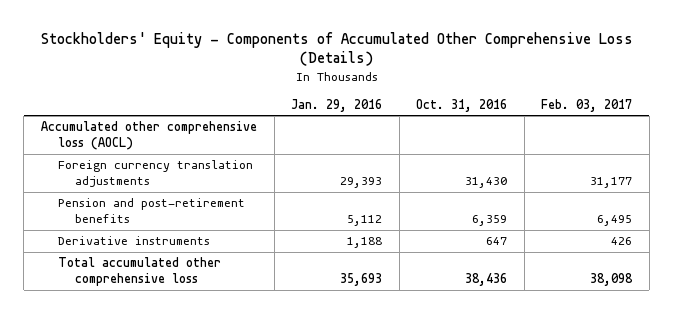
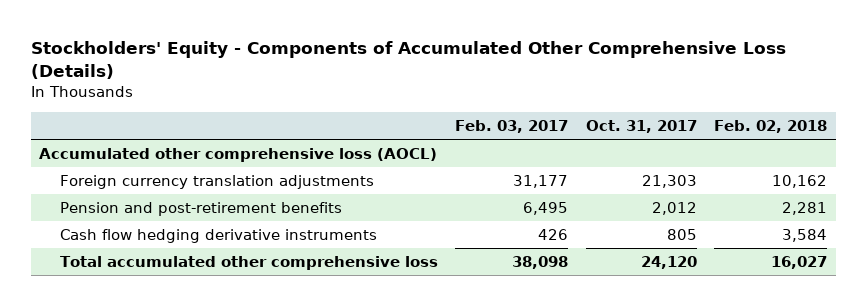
- | Jan. 29, 2016 | Oct. 31, 2016 | Feb. 03, 2017
+ | Feb. 03, 2017 | Oct. 31, 2017 | Feb. 02, 2018
- Derivative instruments | 1,188 | 647 | 426
+ Cash flow hedging derivative instruments | 426 | 805 | 3,584

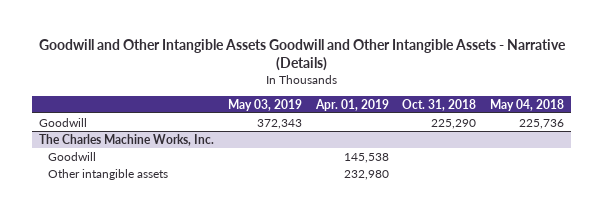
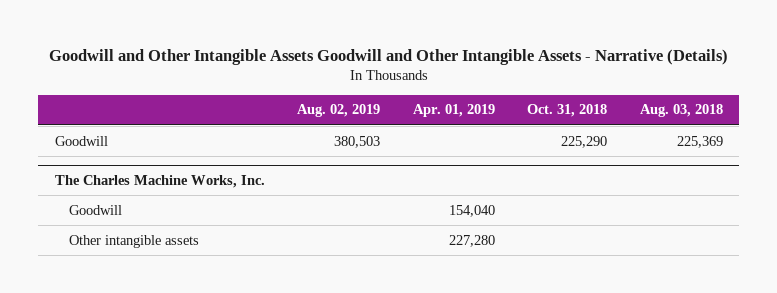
- | May 03, 2019 | Apr. 01, 2019 | Oct. 31, 2018 | May 04, 2018
+ | Aug. 02, 2019 | Apr. 01, 2019 | Oct. 31, 2018 | Aug. 03, 2018
@ The Charles Machine Works, Inc.
- Goodwill | | 145,538 | |
- Other intangible assets | | 232,980 | |
+ Goodwill | | 154,040 | |
+ Other intangible assets | | 227,280 | |

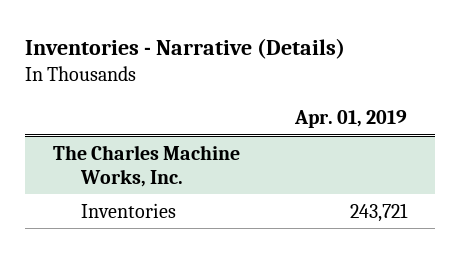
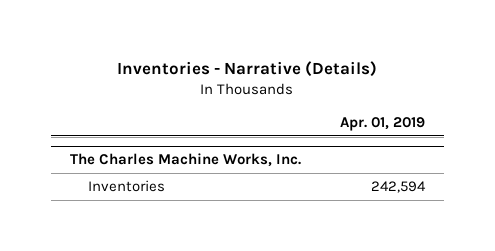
@ The Charles Machine Works, Inc.
- Inventories | 243,721
+ Inventories | 242,594

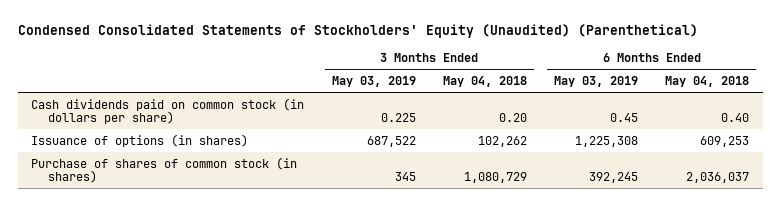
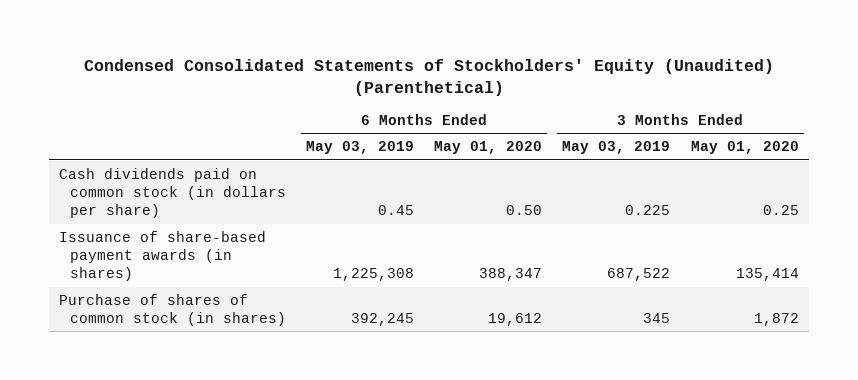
- | 3 Months Ended May 03, 2019 | 3 Months Ended May 04, 2018 | 6 Months Ended May 03, 2019 | 6 Months Ended May 04, 2018
+ | 6 Months Ended May 03, 2019 | 6 Months Ended May 01, 2020 | 3 Months Ended May 03, 2019 | 3 Months Ended May 01, 2020
- Issuance of options (in shares) | 687,522 | 102,262 | 1,225,308 | 609,253
+ Issuance of share-based payment awards (in shares) | 1,225,308 | 388,347 | 687,522 | 135,414

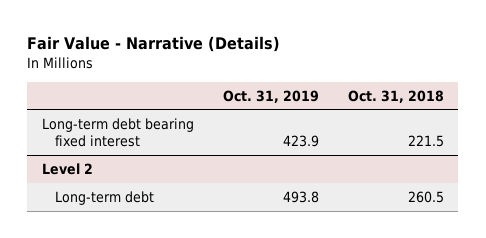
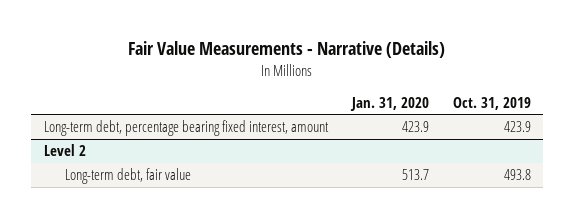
- Fair Value - Narrative (Details)
+ Fair Value Measurements - Narrative (Details)
- | Oct. 31, 2019 | Oct. 31, 2018
+ | Jan. 31, 2020 | Oct. 31, 2019
- Long-term debt bearing fixed interest | 423.9 | 221.5
+ Long-term debt, percentage bearing fixed interest, amount | 423.9 | 423.9
@ Level 2
- Long-term debt | 493.8 | 260.5
+ Long-term debt, fair value | 513.7 | 493.8

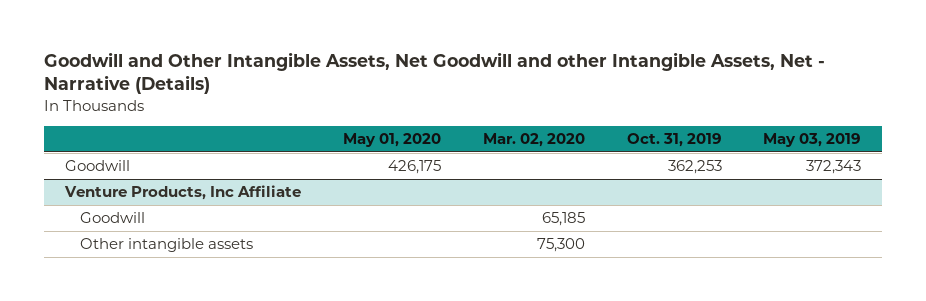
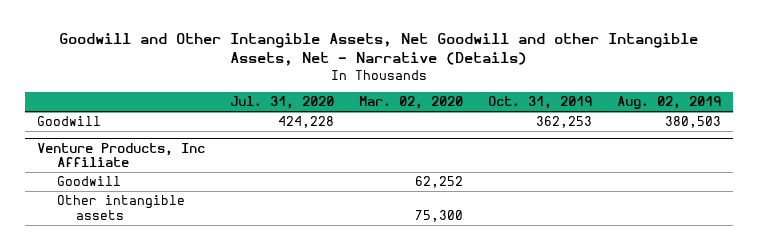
- | May 01, 2020 | Mar. 02, 2020 | Oct. 31, 2019 | May 03, 2019
+ | Jul. 31, 2020 | Mar. 02, 2020 | Oct. 31, 2019 | Aug. 02, 2019
@ Venture Products, Inc Affiliate
- Goodwill | | 65,185 | |
+ Goodwill | | 62,252 | |

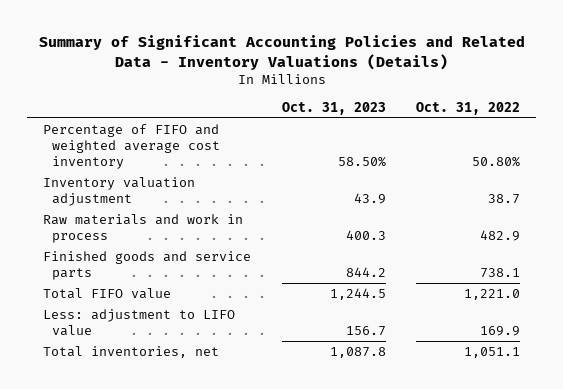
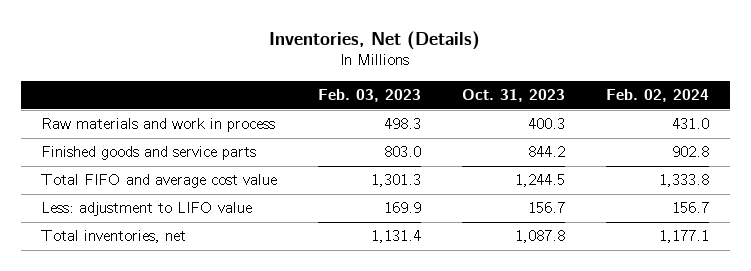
- Summary of Significant Accounting Policies and Related Data - Inventory Valuations (Details)
+ Inventories, Net (Details)
- | Oct. 31, 2023 | Oct. 31, 2022
+ | Feb. 03, 2023 | Oct. 31, 2023 | Feb. 02, 2024
- Percentage of FIFO and weighted average cost inventory | 58.50% | 50.80%
- Inventory valuation adjustment | 43.9 | 38.7
- Total FIFO value | 1,244.5 | 1,221.0
+ Total FIFO and average cost value | 1,301.3 | 1,244.5 | 1,333.8

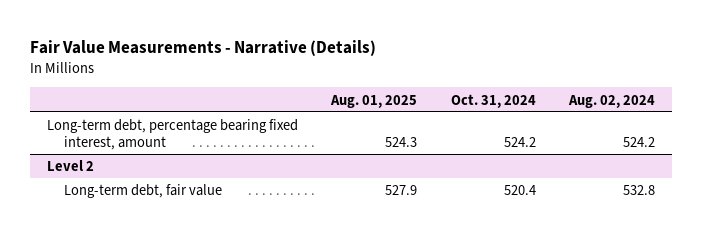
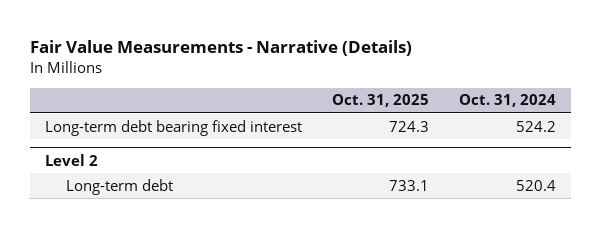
- | Aug. 01, 2025 | Oct. 31, 2024 | Aug. 02, 2024
+ | Oct. 31, 2025 | Oct. 31, 2024
- Long-term debt, percentage bearing fixed interest, amount | 524.3 | 524.2 | 524.2
+ Long-term debt bearing fixed interest | 724.3 | 524.2
@ Level 2
- Long-term debt, fair value | 527.9 | 520.4 | 532.8
+ Long-term debt | 733.1 | 520.4

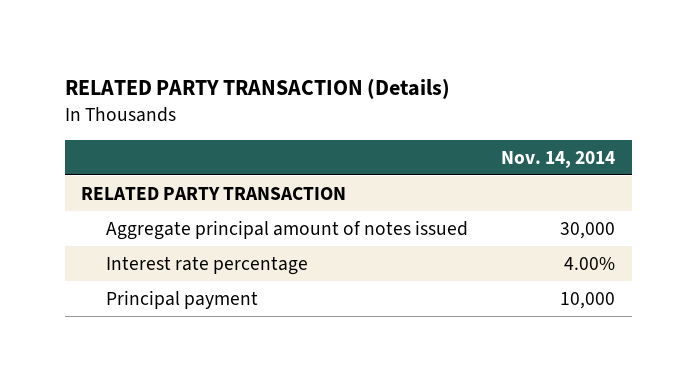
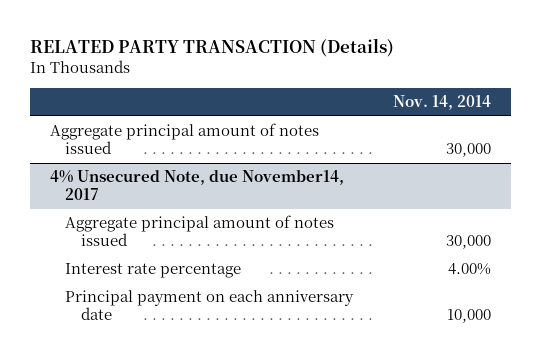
- RELATED PARTY TRANSACTION
+ 4% Unsecured Note, due November14, 2017
+ Aggregate principal amount of notes issued | 30,000
- Principal payment | 10,000
+ Principal payment on each anniversary date | 10,000

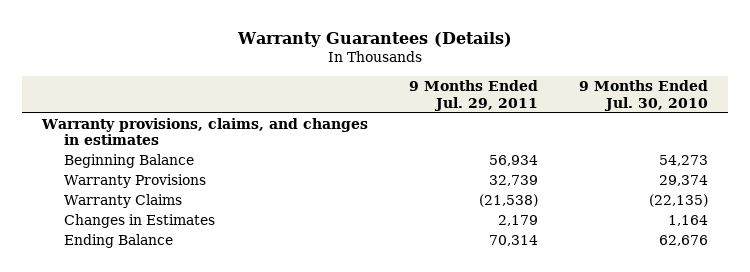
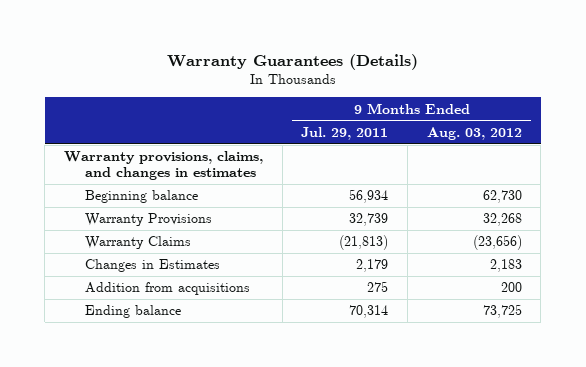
- | 9 Months Ended Jul. 29, 2011 | 9 Months Ended Jul. 30, 2010
+ | 9 Months Ended Jul. 29, 2011 | 9 Months Ended Aug. 03, 2012
- Beginning Balance | 56,934 | 54,273
+ Beginning balance | 56,934 | 62,730
- Warranty Claims | (21,538) | (22,135)
+ Warranty Claims | (21,813) | (23,656)
- Ending Balance | 70,314 | 62,676
+ Addition from acquisitions | 275 | 200
+ Ending balance | 70,314 | 73,725

